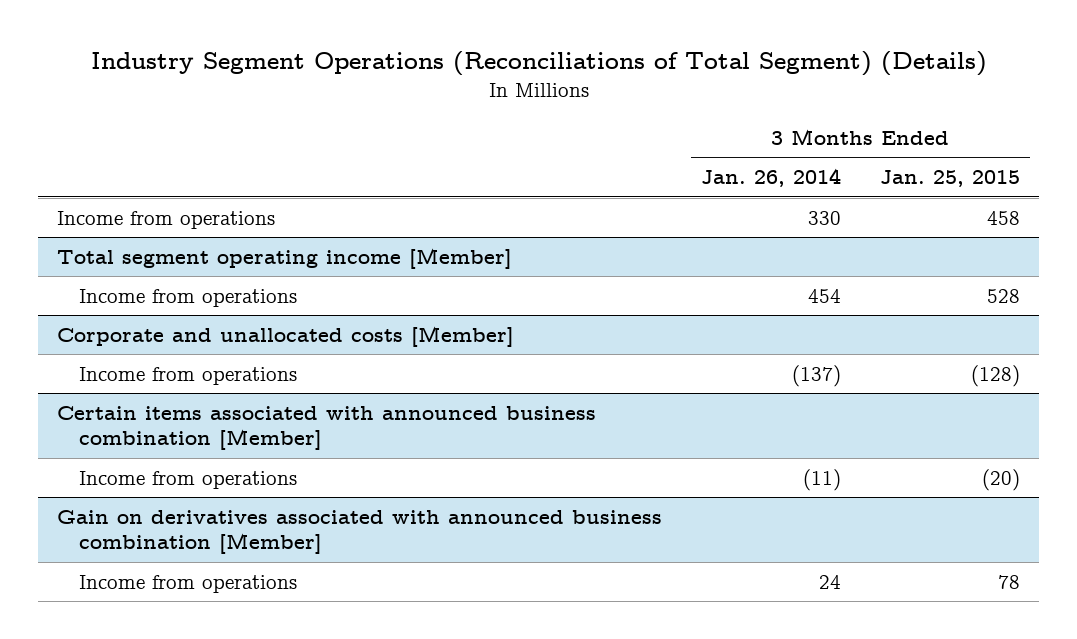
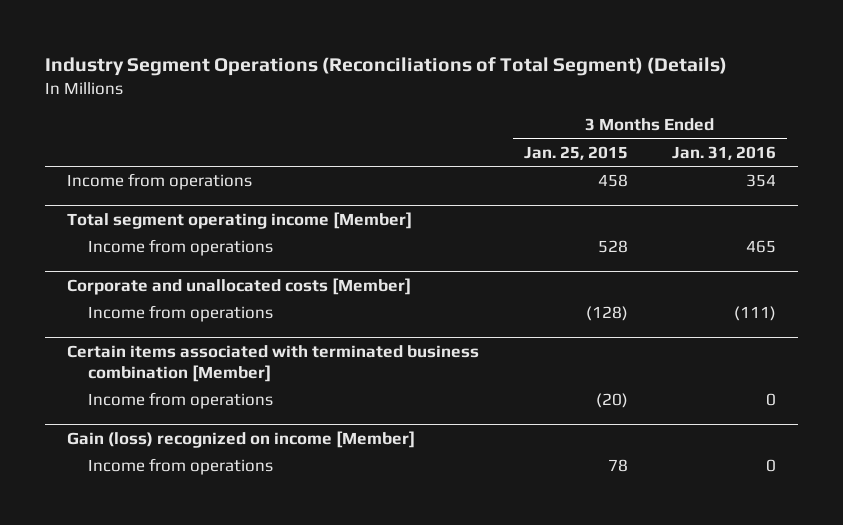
- | 3 Months Ended Jan. 26, 2014 | 3 Months Ended Jan. 25, 2015
+ | 3 Months Ended Jan. 25, 2015 | 3 Months Ended Jan. 31, 2016
- Certain items associated with announced business combination [Member]
+ Certain items associated with terminated business combination [Member]
- Gain on derivatives associated with announced business combination [Member]
+ Gain (loss) recognized on income [Member]

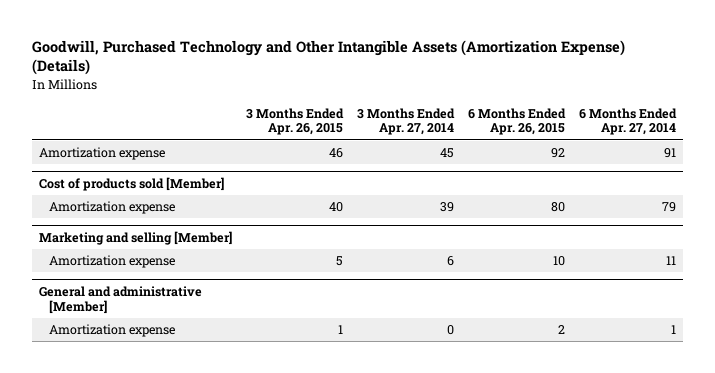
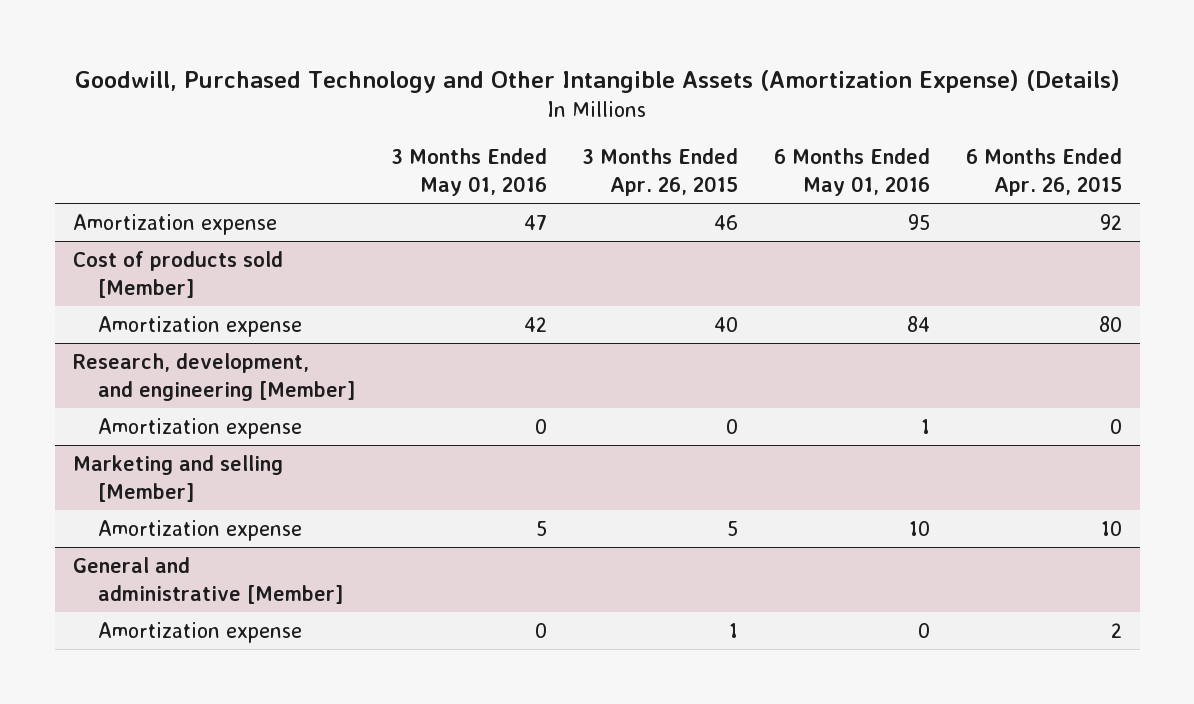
- | 3 Months Ended Apr. 26, 2015 | 3 Months Ended Apr. 27, 2014 | 6 Months Ended Apr. 26, 2015 | 6 Months Ended Apr. 27, 2014
+ | 3 Months Ended May 01, 2016 | 3 Months Ended Apr. 26, 2015 | 6 Months Ended May 01, 2016 | 6 Months Ended Apr. 26, 2015
+ Research, development, and engineering [Member]
+ Amortization expense | 0 | 0 | 1 | 0

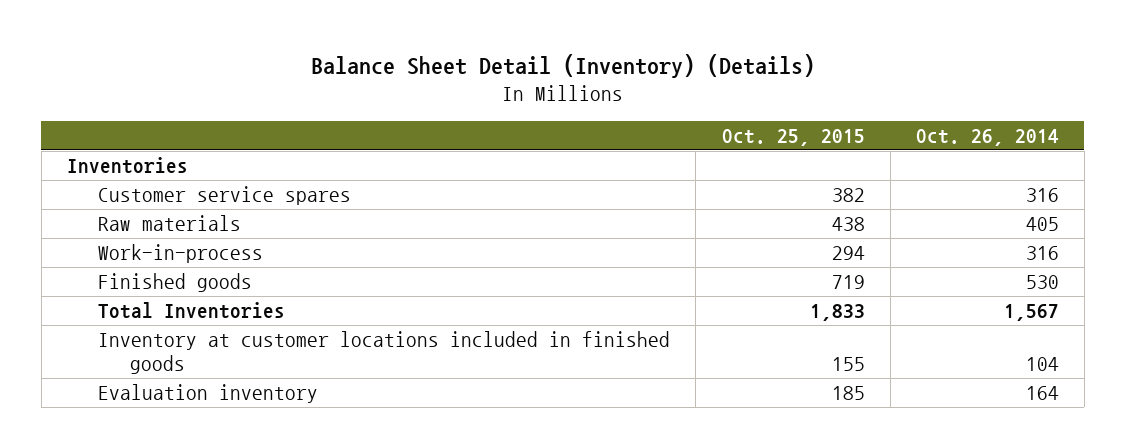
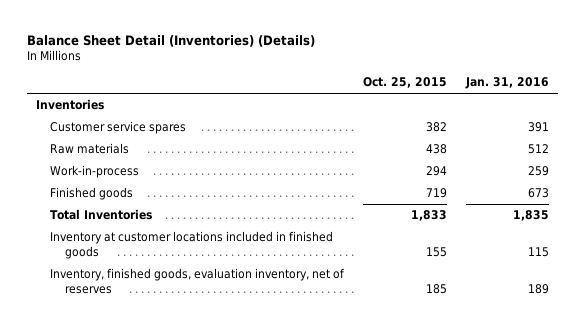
- Balance Sheet Detail (Inventory) (Details)
+ Balance Sheet Detail (Inventories) (Details)
- | Oct. 25, 2015 | Oct. 26, 2014
+ | Oct. 25, 2015 | Jan. 31, 2016
- Evaluation inventory | 185 | 164
+ Inventory, finished goods, evaluation inventory, net of reserves | 185 | 189

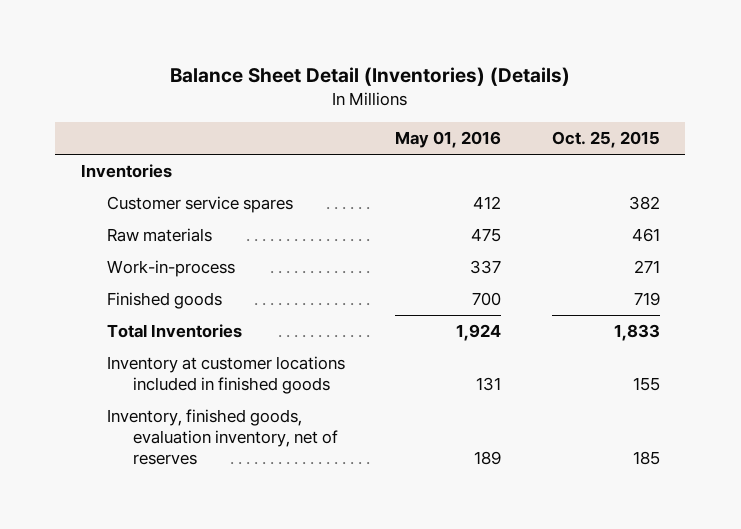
- | Oct. 25, 2015 | Jan. 31, 2016
+ | May 01, 2016 | Oct. 25, 2015
- Raw materials | 438 | 512
- Work-in-process | 294 | 259
+ Raw materials | 475 | 461
+ Work-in-process | 337 | 271

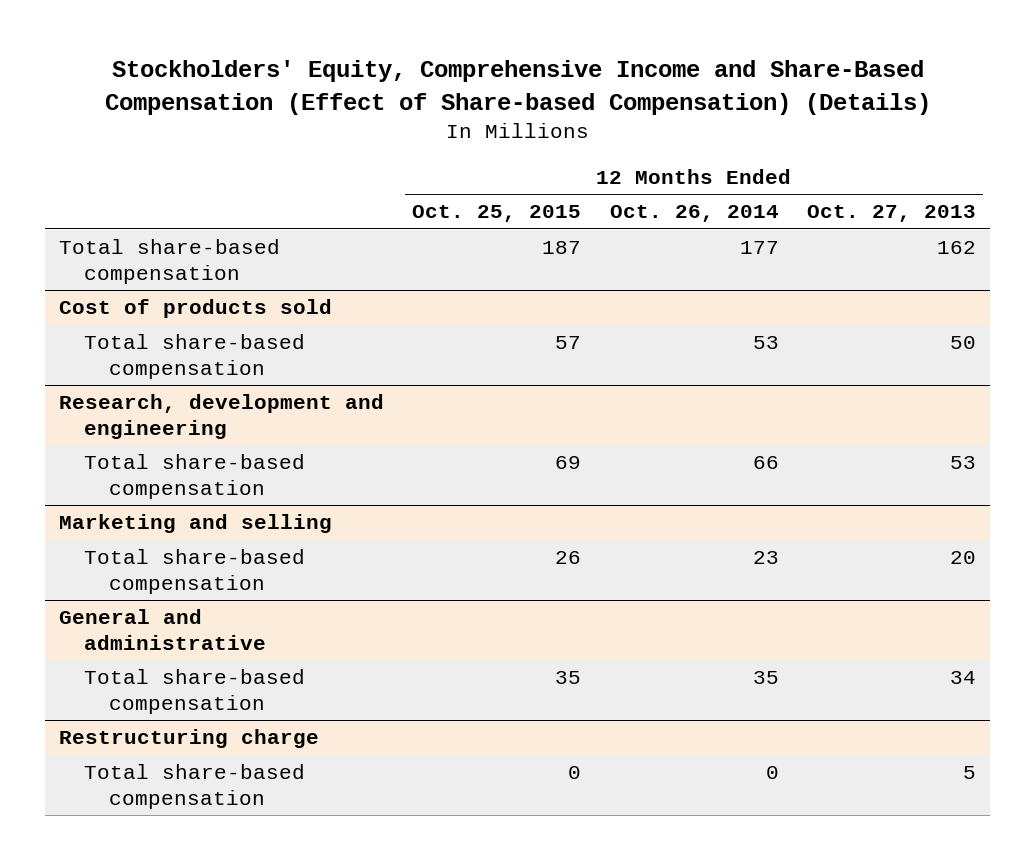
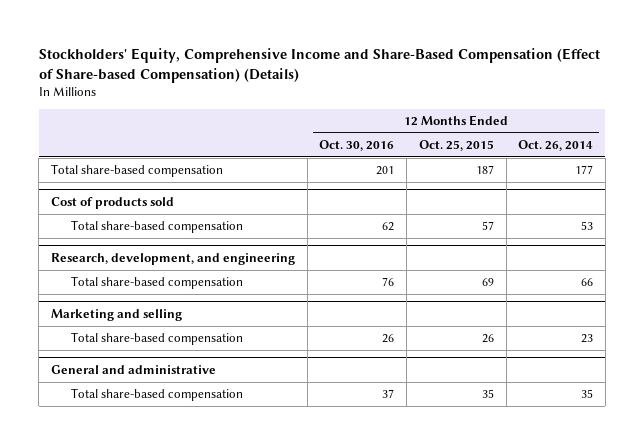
- | 12 Months Ended Oct. 25, 2015 | 12 Months Ended Oct. 26, 2014 | 12 Months Ended Oct. 27, 2013
+ | 12 Months Ended Oct. 30, 2016 | 12 Months Ended Oct. 25, 2015 | 12 Months Ended Oct. 26, 2014
- Research, development and engineering
+ Research, development, and engineering
- Restructuring charge
- Total share-based compensation | 0 | 0 | 5

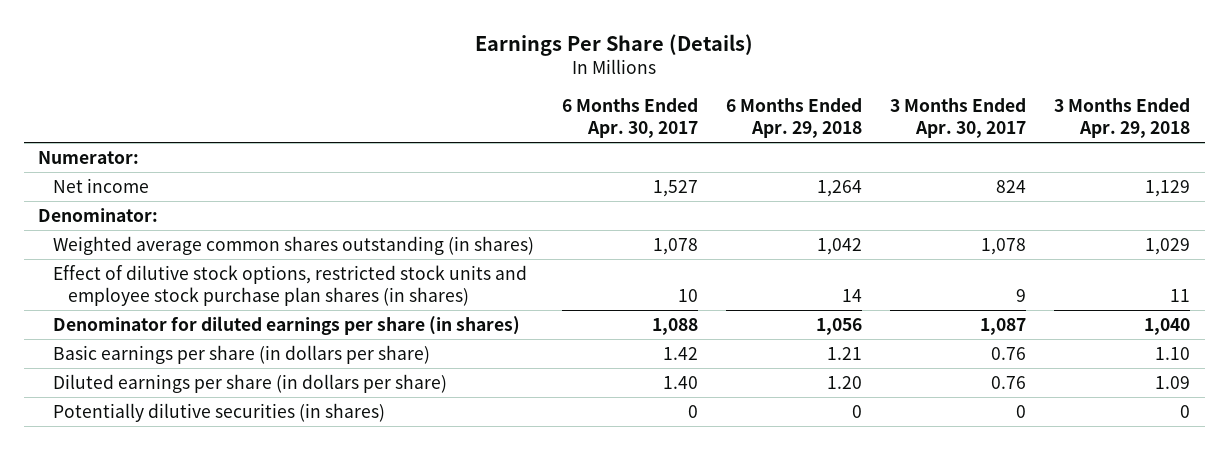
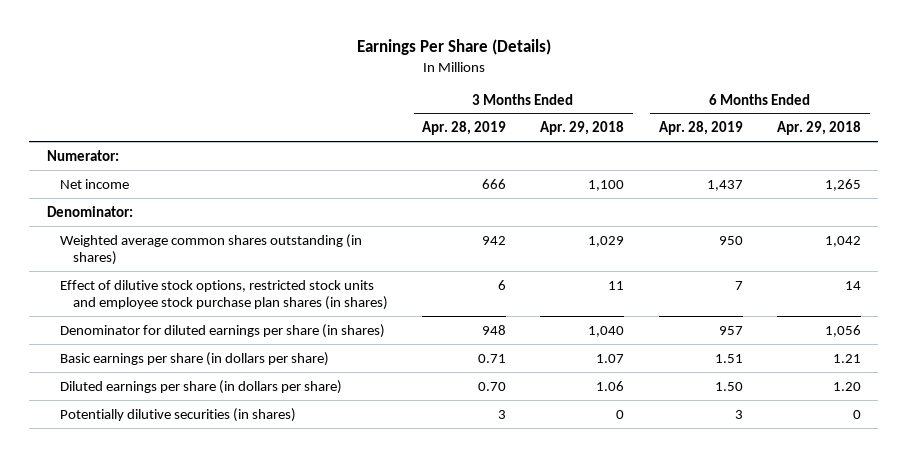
- | 6 Months Ended Apr. 30, 2017 | 6 Months Ended Apr. 29, 2018 | 3 Months Ended Apr. 30, 2017 | 3 Months Ended Apr. 29, 2018
+ | 3 Months Ended Apr. 28, 2019 | 3 Months Ended Apr. 29, 2018 | 6 Months Ended Apr. 28, 2019 | 6 Months Ended Apr. 29, 2018
- Net income | 1,527 | 1,264 | 824 | 1,129
+ Net income | 666 | 1,100 | 1,437 | 1,265
- Basic earnings per share (in dollars per share) | 1.42 | 1.21 | 0.76 | 1.10
- Diluted earnings per share (in dollars per share) | 1.40 | 1.20 | 0.76 | 1.09
+ Basic earnings per share (in dollars per share) | 0.71 | 1.07 | 1.51 | 1.21
+ Diluted earnings per share (in dollars per share) | 0.70 | 1.06 | 1.50 | 1.20

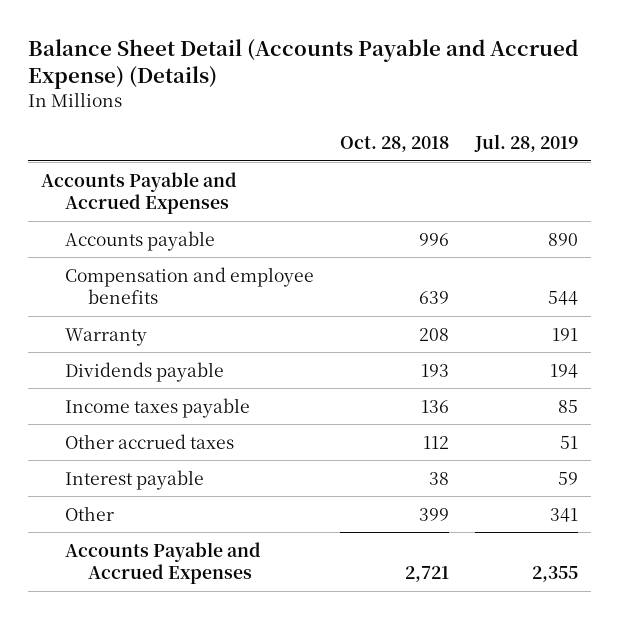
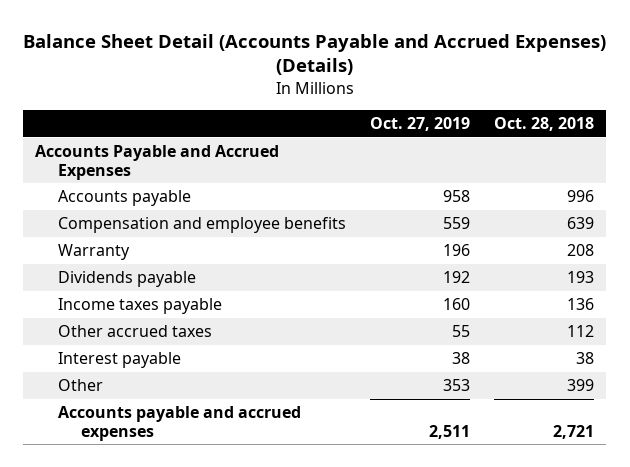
- Balance Sheet Detail (Accounts Payable and Accrued Expense) (Details)
+ Balance Sheet Detail (Accounts Payable and Accrued Expenses) (Details)
- | Oct. 28, 2018 | Jul. 28, 2019
+ | Oct. 27, 2019 | Oct. 28, 2018
- Accounts Payable and Accrued Expenses | 2,721 | 2,355
+ Accounts payable and accrued expenses | 2,511 | 2,721

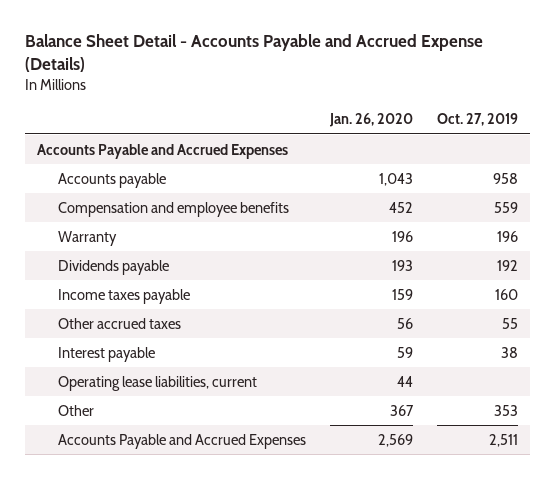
- Balance Sheet Detail (Accounts Payable and Accrued Expenses) (Details)
+ Balance Sheet Detail - Accounts Payable and Accrued Expense (Details)
- | Oct. 27, 2019 | Oct. 28, 2018
+ | Jan. 26, 2020 | Oct. 27, 2019
+ Operating lease liabilities, current | 44 |
- Accounts payable and accrued expenses | 2,511 | 2,721
+ Accounts Payable and Accrued Expenses | 2,569 | 2,511

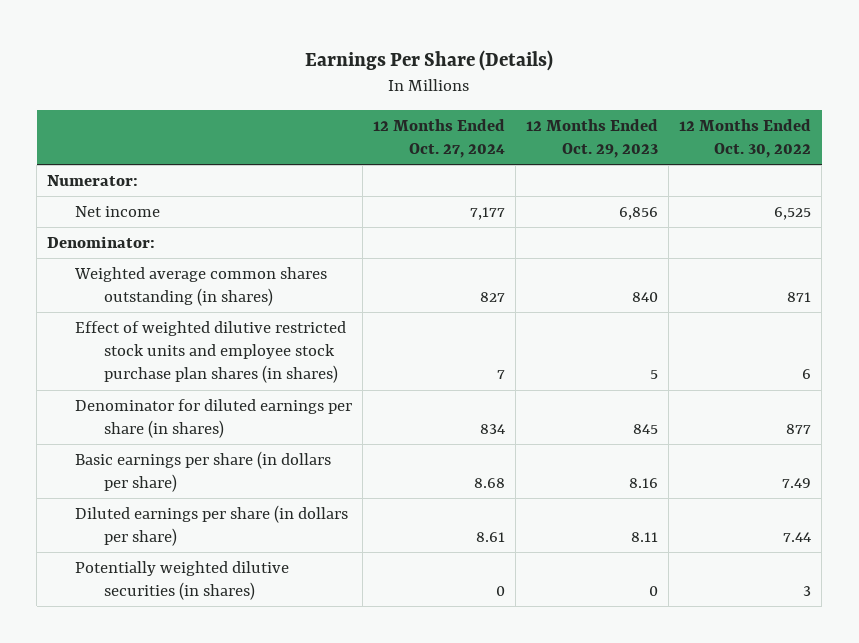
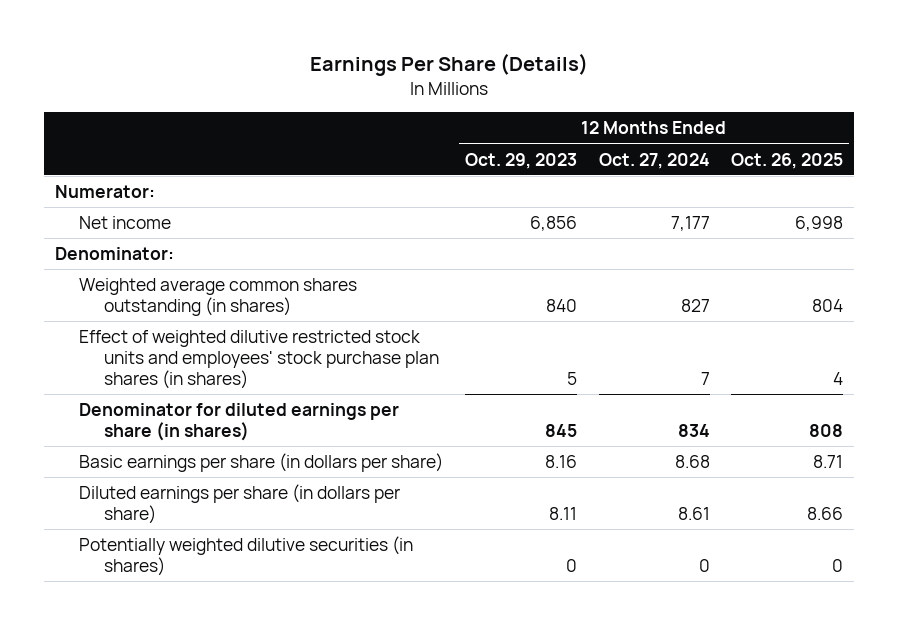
- | 12 Months Ended Oct. 27, 2024 | 12 Months Ended Oct. 29, 2023 | 12 Months Ended Oct. 30, 2022
+ | 12 Months Ended Oct. 29, 2023 | 12 Months Ended Oct. 27, 2024 | 12 Months Ended Oct. 26, 2025
- Effect of weighted dilutive restricted stock units and employee stock purchase plan shares (in shares) | 7 | 5 | 6
+ Effect of weighted dilutive restricted stock units and employees' stock purchase plan shares (in shares) | 5 | 7 | 4

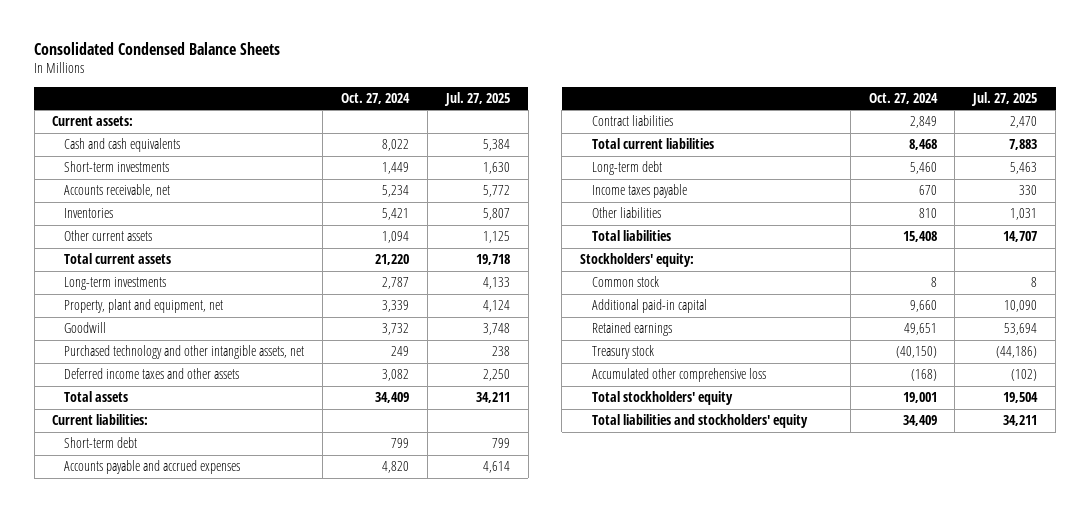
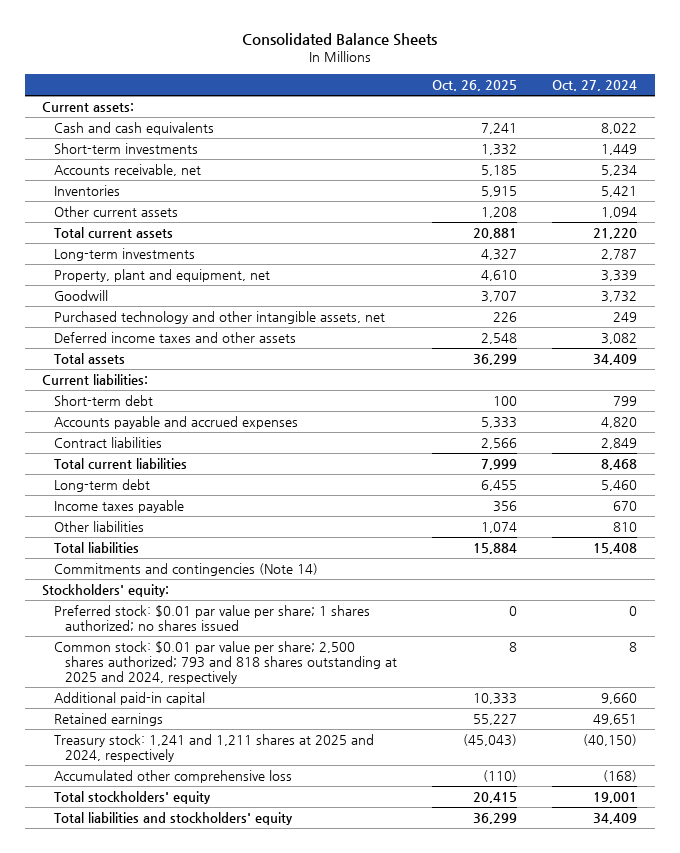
- Consolidated Condensed Balance Sheets
+ Consolidated Balance Sheets
- | Oct. 27, 2024 | Jul. 27, 2025
+ | Oct. 26, 2025 | Oct. 27, 2024
+ Commitments and contingencies (Note 14)
- Common stock | 8 | 8
+ Preferred stock: $0.01 par value per share; 1 shares authorized; no shares issued | 0 | 0
+ Common stock: $0.01 par value per share; 2,500 shares authorized; 793 and 818 shares outstanding at 2025 and 2024, respectively | 8 | 8
- Treasury stock | (40,150) | (44,186)
+ Treasury stock: 1,241 and 1,211 shares at 2025 and 2024, respectively | (45,043) | (40,150)

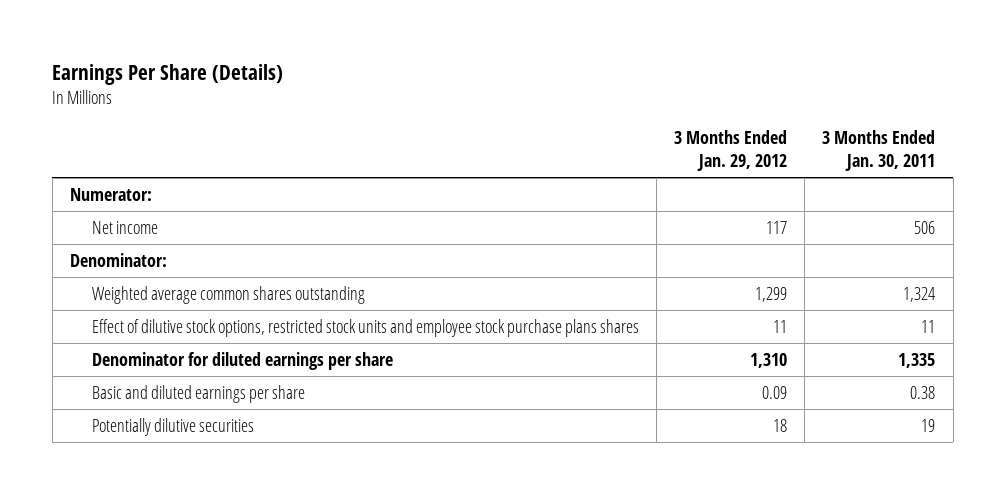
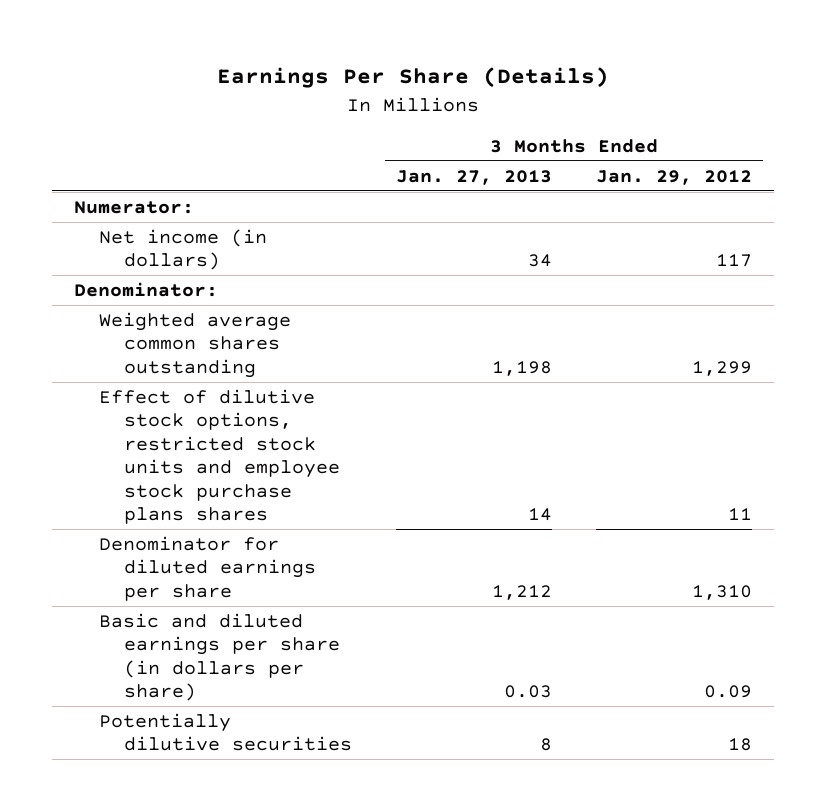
- | 3 Months Ended Jan. 29, 2012 | 3 Months Ended Jan. 30, 2011
+ | 3 Months Ended Jan. 27, 2013 | 3 Months Ended Jan. 29, 2012
- Net income | 117 | 506
+ Net income (in dollars) | 34 | 117
- Basic and diluted earnings per share | 0.09 | 0.38
+ Basic and diluted earnings per share (in dollars per share) | 0.03 | 0.09

